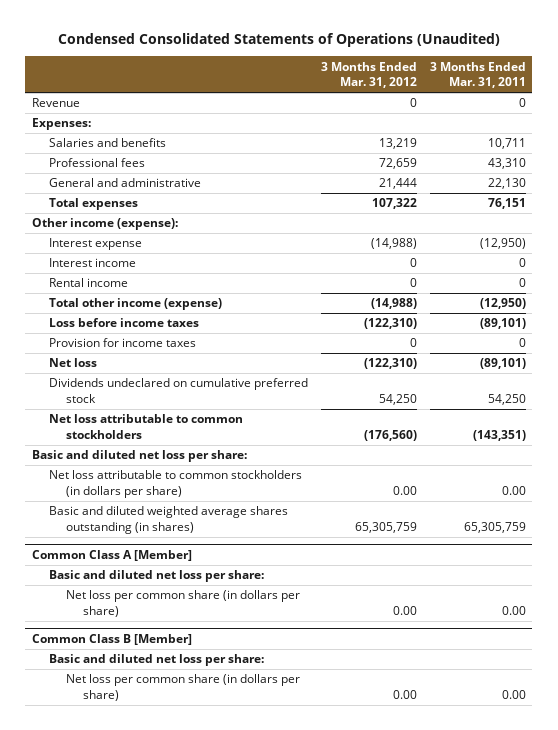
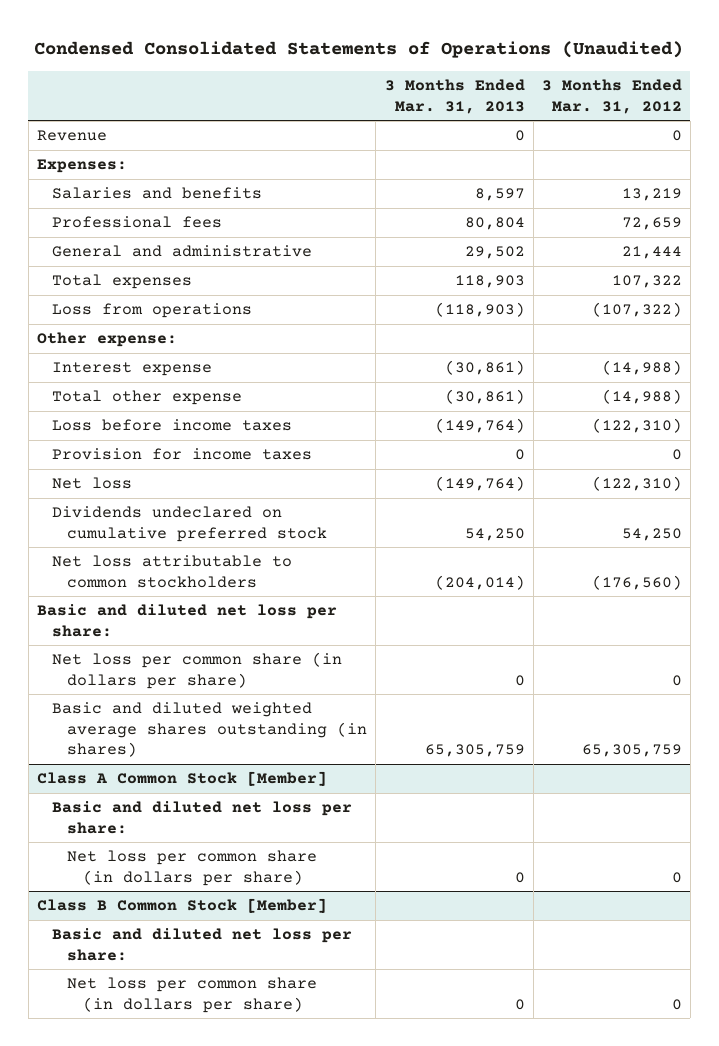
- | 3 Months Ended Mar. 31, 2012 | 3 Months Ended Mar. 31, 2011
+ | 3 Months Ended Mar. 31, 2013 | 3 Months Ended Mar. 31, 2012
- Other income (expense):
+ Loss from operations | (118,903) | (107,322)
+ Other expense:
- Interest income | 0 | 0
- Rental income | 0 | 0
- Total other income (expense) | (14,988) | (12,950)
+ Total other expense | (30,861) | (14,988)
- Net loss attributable to common stockholders (in dollars per share) | 0.00 | 0.00
+ Net loss per common share (in dollars per share) | 0 | 0
- Common Class A [Member]
+ Class A Common Stock [Member]
- Net loss per common share (in dollars per share) | 0.00 | 0.00
- Common Class B [Member]
+ Net loss per common share (in dollars per share) | 0 | 0
+ Class B Common Stock [Member]
- Net loss per common share (in dollars per share) | 0.00 | 0.00
+ Net loss per common share (in dollars per share) | 0 | 0

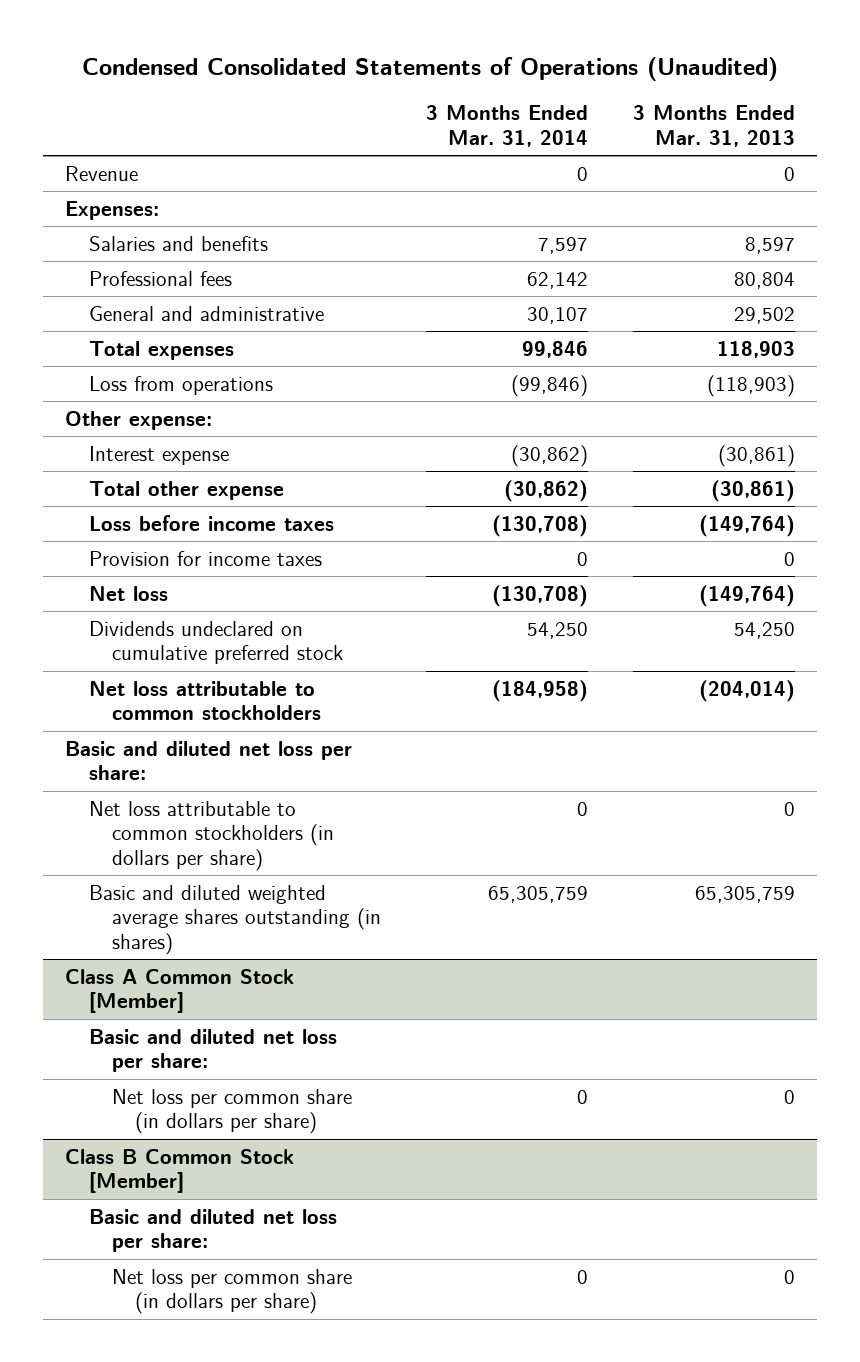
- | 3 Months Ended Mar. 31, 2013 | 3 Months Ended Mar. 31, 2012
+ | 3 Months Ended Mar. 31, 2014 | 3 Months Ended Mar. 31, 2013
- Net loss per common share (in dollars per share) | 0 | 0
+ Net loss attributable to common stockholders (in dollars per share) | 0 | 0

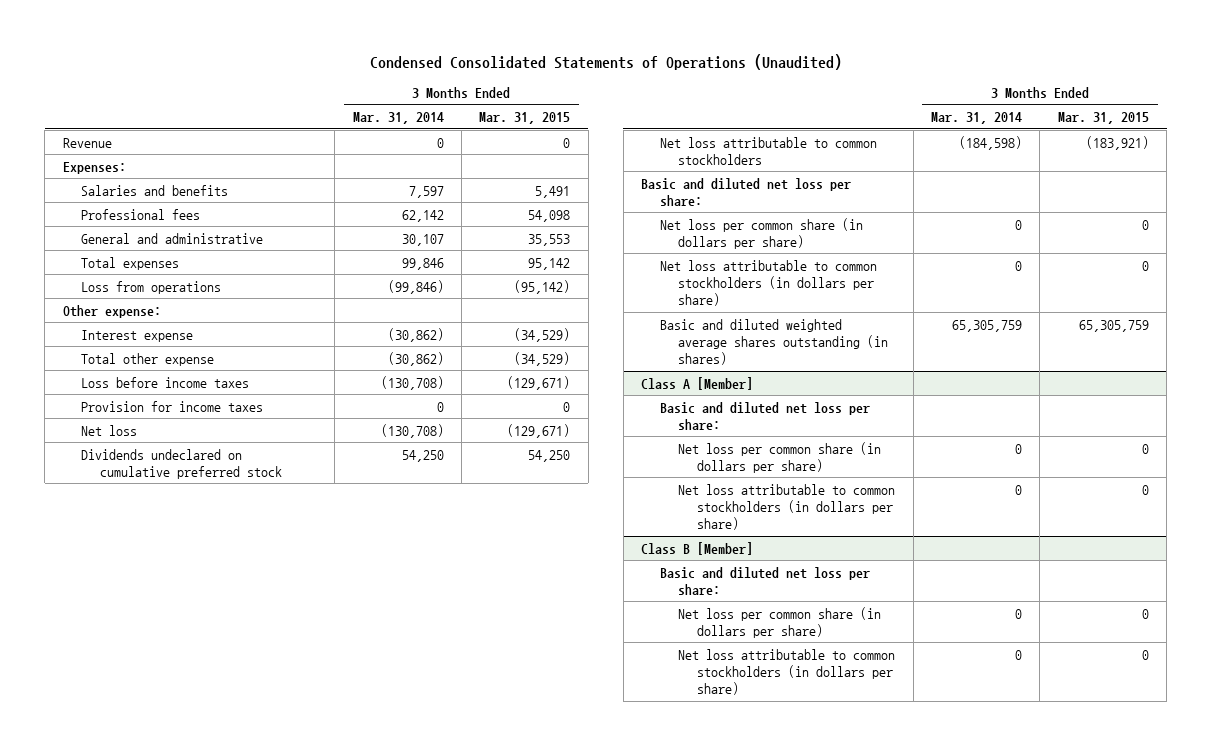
- | 3 Months Ended Mar. 31, 2014 | 3 Months Ended Mar. 31, 2013
+ | 3 Months Ended Mar. 31, 2014 | 3 Months Ended Mar. 31, 2015
- Net loss attributable to common stockholders | (184,958) | (204,014)
+ Net loss attributable to common stockholders | (184,598) | (183,921)
+ Net loss per common share (in dollars per share) | 0 | 0
- Class A Common Stock [Member]
+ Class A [Member]
- Class B Common Stock [Member]
+ Net loss attributable to common stockholders (in dollars per share) | 0 | 0
+ Class B [Member]
+ Net loss attributable to common stockholders (in dollars per share) | 0 | 0

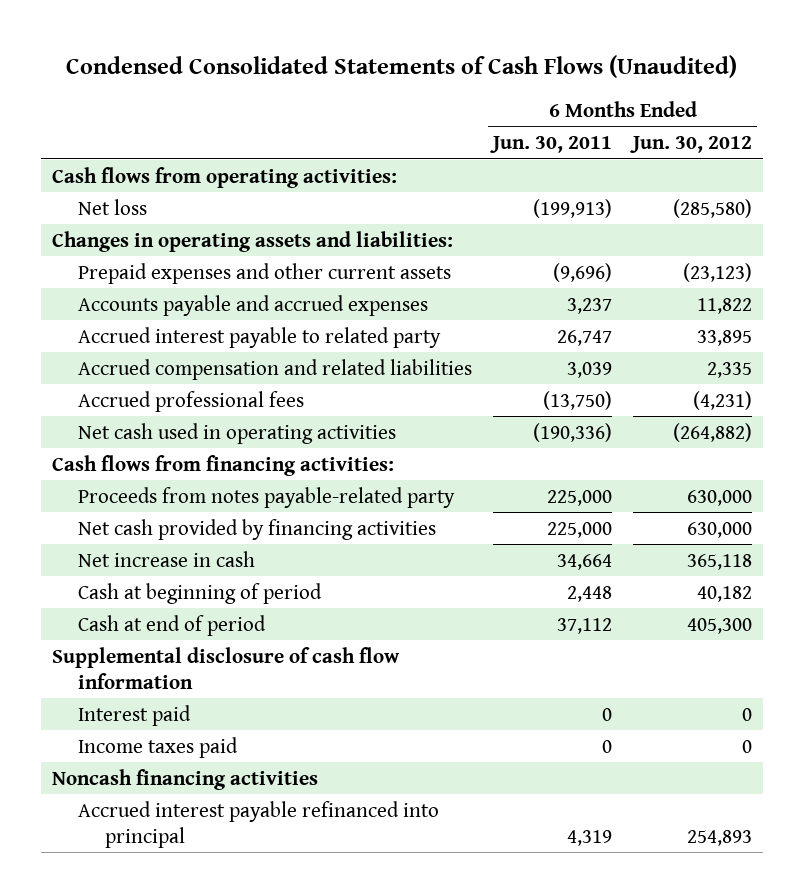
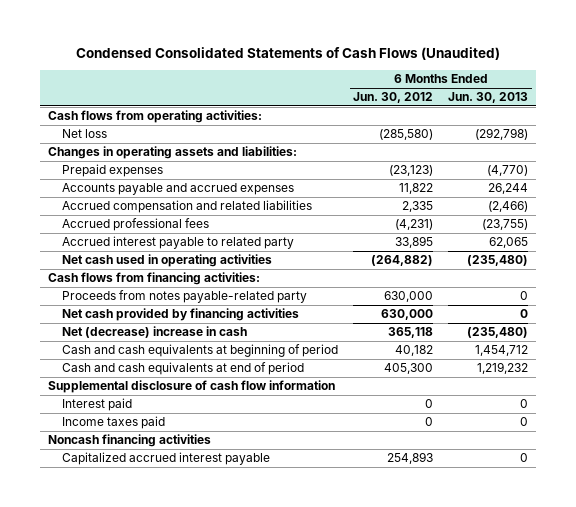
- | 6 Months Ended Jun. 30, 2011 | 6 Months Ended Jun. 30, 2012
+ | 6 Months Ended Jun. 30, 2012 | 6 Months Ended Jun. 30, 2013
- Prepaid expenses and other current assets | (9,696) | (23,123)
+ Prepaid expenses | (23,123) | (4,770)
moved down: Accrued interest payable to related party | 33,895 | 62,065
- Net increase in cash | 34,664 | 365,118
- Cash at beginning of period | 2,448 | 40,182
- Cash at end of period | 37,112 | 405,300
+ Net (decrease) increase in cash | 365,118 | (235,480)
+ Cash and cash equivalents at beginning of period | 40,182 | 1,454,712
+ Cash and cash equivalents at end of period | 405,300 | 1,219,232
- Accrued interest payable refinanced into principal | 4,319 | 254,893
+ Capitalized accrued interest payable | 254,893 | 0

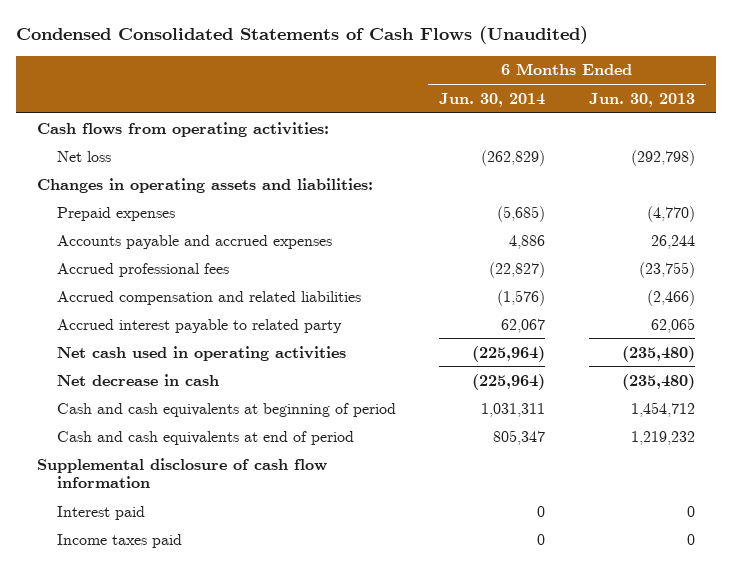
- | 6 Months Ended Jun. 30, 2012 | 6 Months Ended Jun. 30, 2013
+ | 6 Months Ended Jun. 30, 2014 | 6 Months Ended Jun. 30, 2013
moved down: Accrued compensation and related liabilities | (1,576) | (2,466)
- Cash flows from financing activities:
- Proceeds from notes payable-related party | 630,000 | 0
- Net cash provided by financing activities | 630,000 | 0
- Net (decrease) increase in cash | 365,118 | (235,480)
+ Net decrease in cash | (225,964) | (235,480)
- Noncash financing activities
- Capitalized accrued interest payable | 254,893 | 0

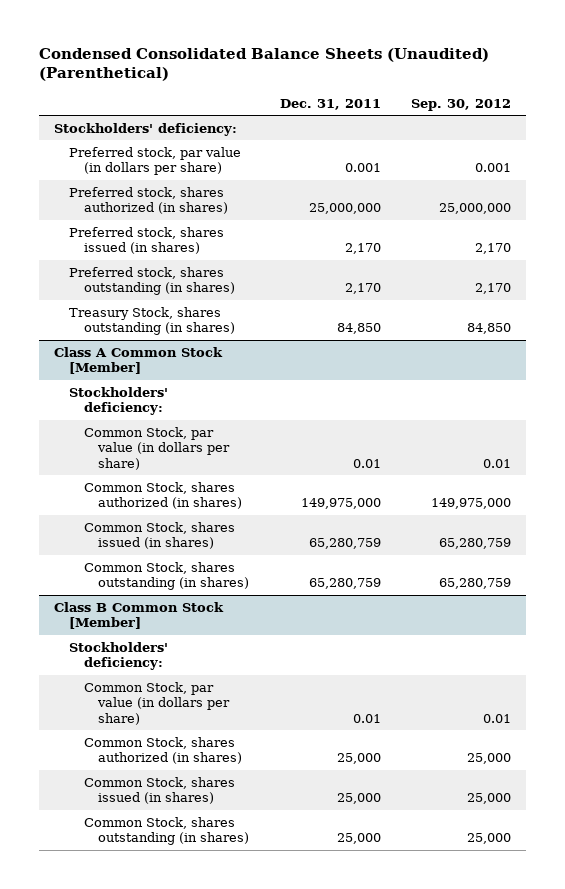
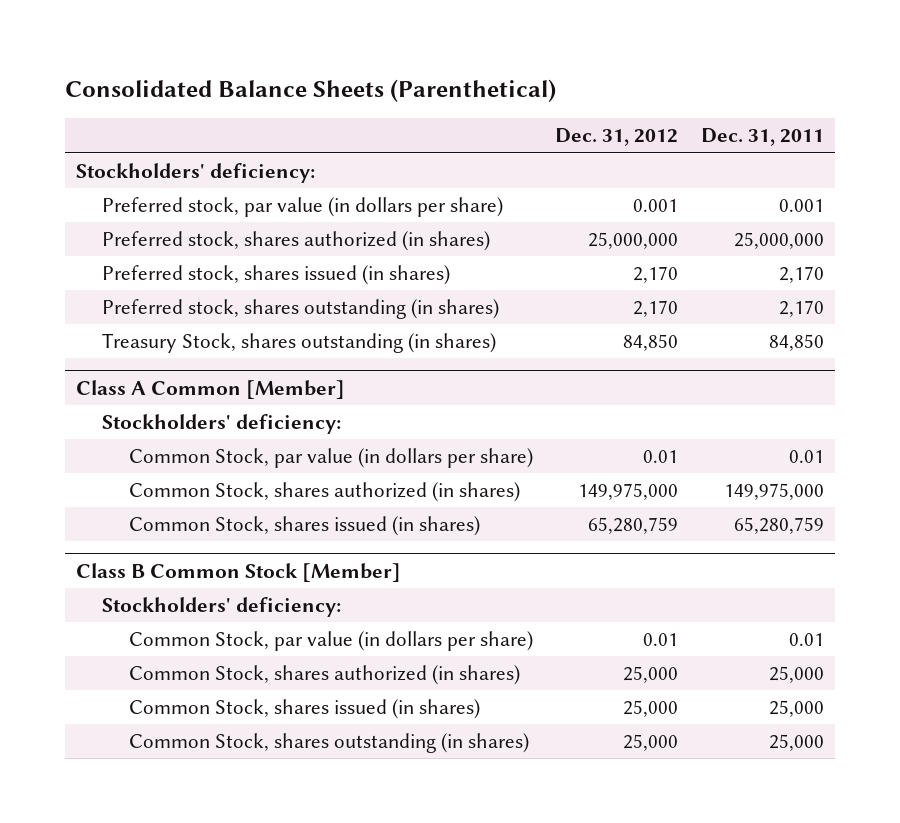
- Condensed Consolidated Balance Sheets (Unaudited) (Parenthetical)
+ Consolidated Balance Sheets (Parenthetical)
- | Dec. 31, 2011 | Sep. 30, 2012
+ | Dec. 31, 2012 | Dec. 31, 2011
- Class A Common Stock [Member]
+ Class A Common [Member]
- Common Stock, shares outstanding (in shares) | 65,280,759 | 65,280,759

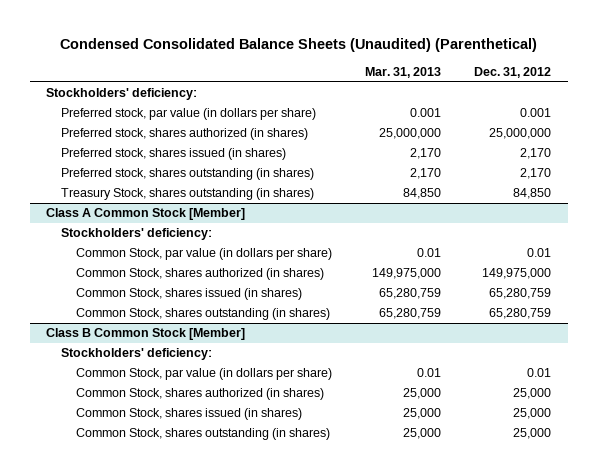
- Consolidated Balance Sheets (Parenthetical)
+ Condensed Consolidated Balance Sheets (Unaudited) (Parenthetical)
- | Dec. 31, 2012 | Dec. 31, 2011
+ | Mar. 31, 2013 | Dec. 31, 2012
- Class A Common [Member]
+ Class A Common Stock [Member]
+ Common Stock, shares outstanding (in shares) | 65,280,759 | 65,280,759

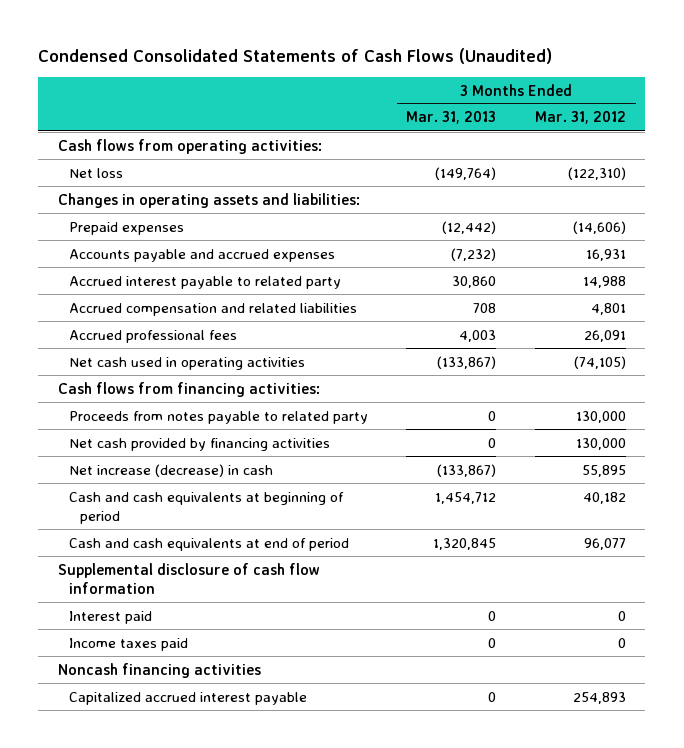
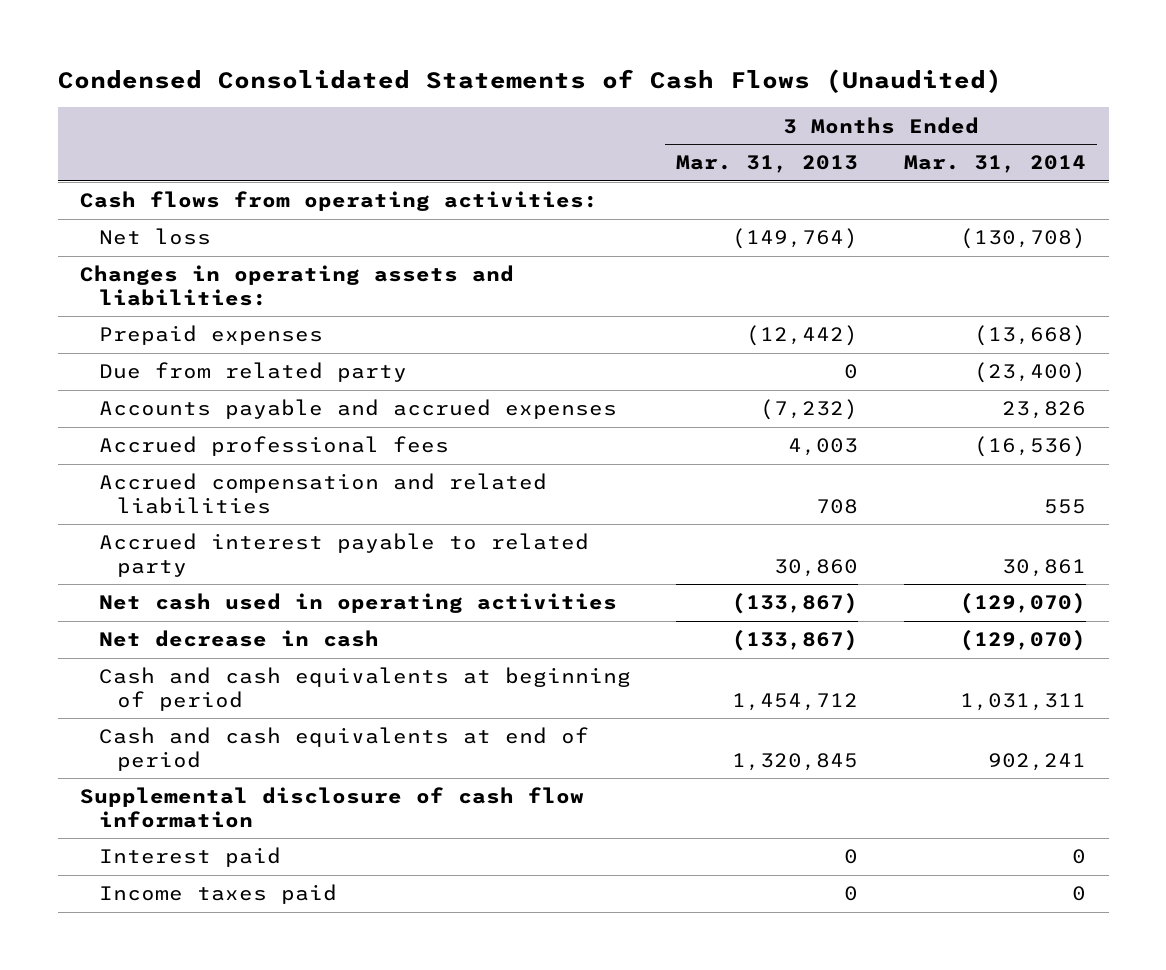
- | 3 Months Ended Mar. 31, 2013 | 3 Months Ended Mar. 31, 2012
+ | 3 Months Ended Mar. 31, 2013 | 3 Months Ended Mar. 31, 2014
+ Due from related party | 0 | (23,400)
moved down: Accrued compensation and related liabilities | 708 | 555
moved down: Accrued interest payable to related party | 30,860 | 30,861
- Cash flows from financing activities:
- Proceeds from notes payable to related party | 0 | 130,000
- Net cash provided by financing activities | 0 | 130,000
- Net increase (decrease) in cash | (133,867) | 55,895
+ Net decrease in cash | (133,867) | (129,070)
- Noncash financing activities
- Capitalized accrued interest payable | 0 | 254,893

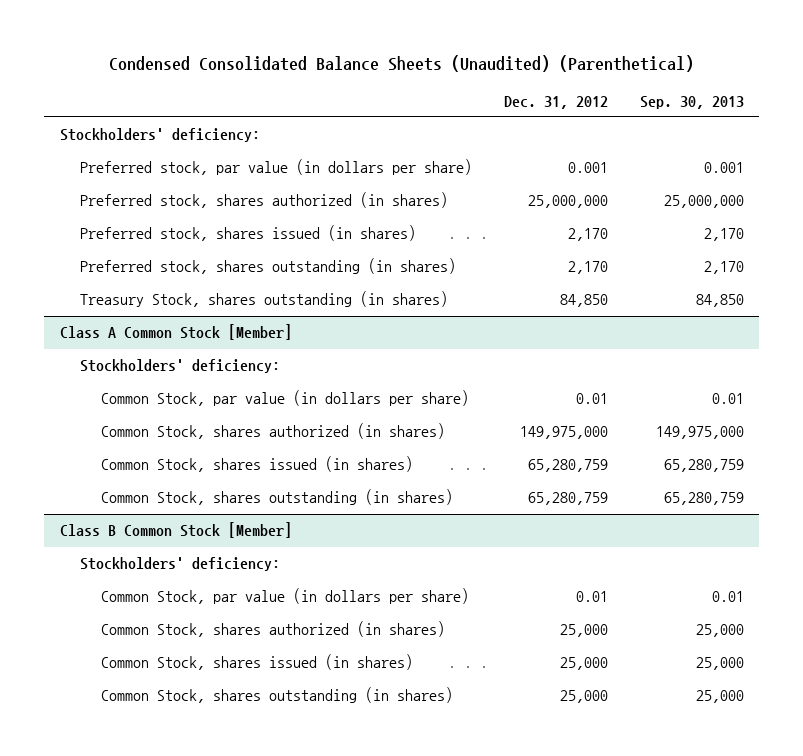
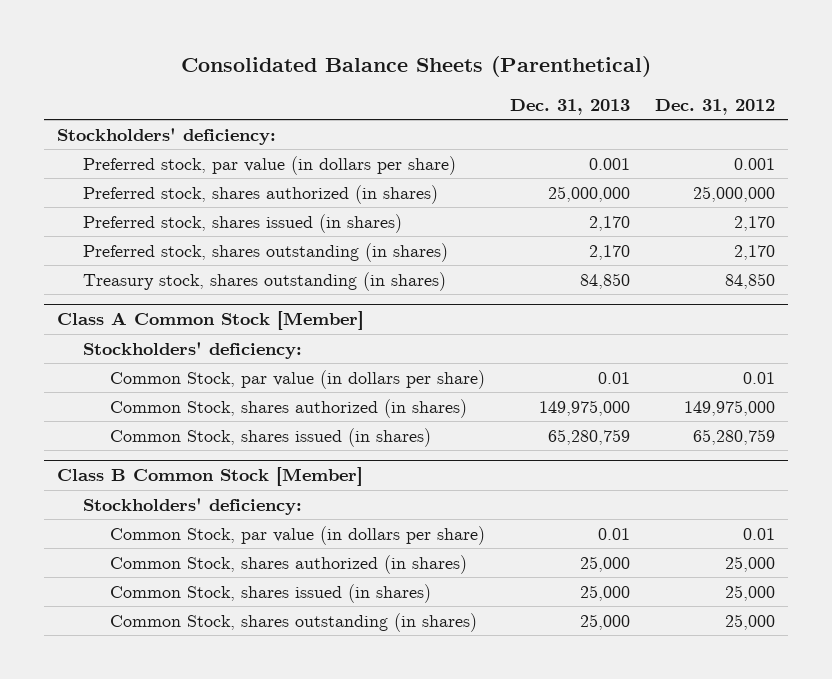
- Condensed Consolidated Balance Sheets (Unaudited) (Parenthetical)
+ Consolidated Balance Sheets (Parenthetical)
- | Dec. 31, 2012 | Sep. 30, 2013
+ | Dec. 31, 2013 | Dec. 31, 2012
- Treasury Stock, shares outstanding (in shares) | 84,850 | 84,850
+ Treasury stock, shares outstanding (in shares) | 84,850 | 84,850
@ Class A Common Stock [Member]
- Common Stock, shares outstanding (in shares) | 65,280,759 | 65,280,759

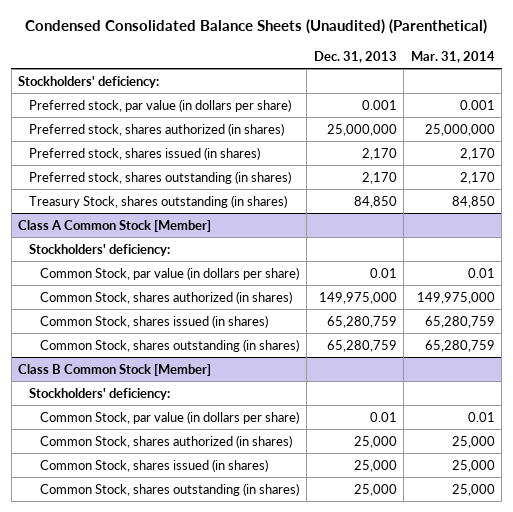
- Consolidated Balance Sheets (Parenthetical)
+ Condensed Consolidated Balance Sheets (Unaudited) (Parenthetical)
- | Dec. 31, 2013 | Dec. 31, 2012
+ | Dec. 31, 2013 | Mar. 31, 2014
- Treasury stock, shares outstanding (in shares) | 84,850 | 84,850
+ Treasury Stock, shares outstanding (in shares) | 84,850 | 84,850
@ Class A Common Stock [Member]
+ Common Stock, shares outstanding (in shares) | 65,280,759 | 65,280,759

